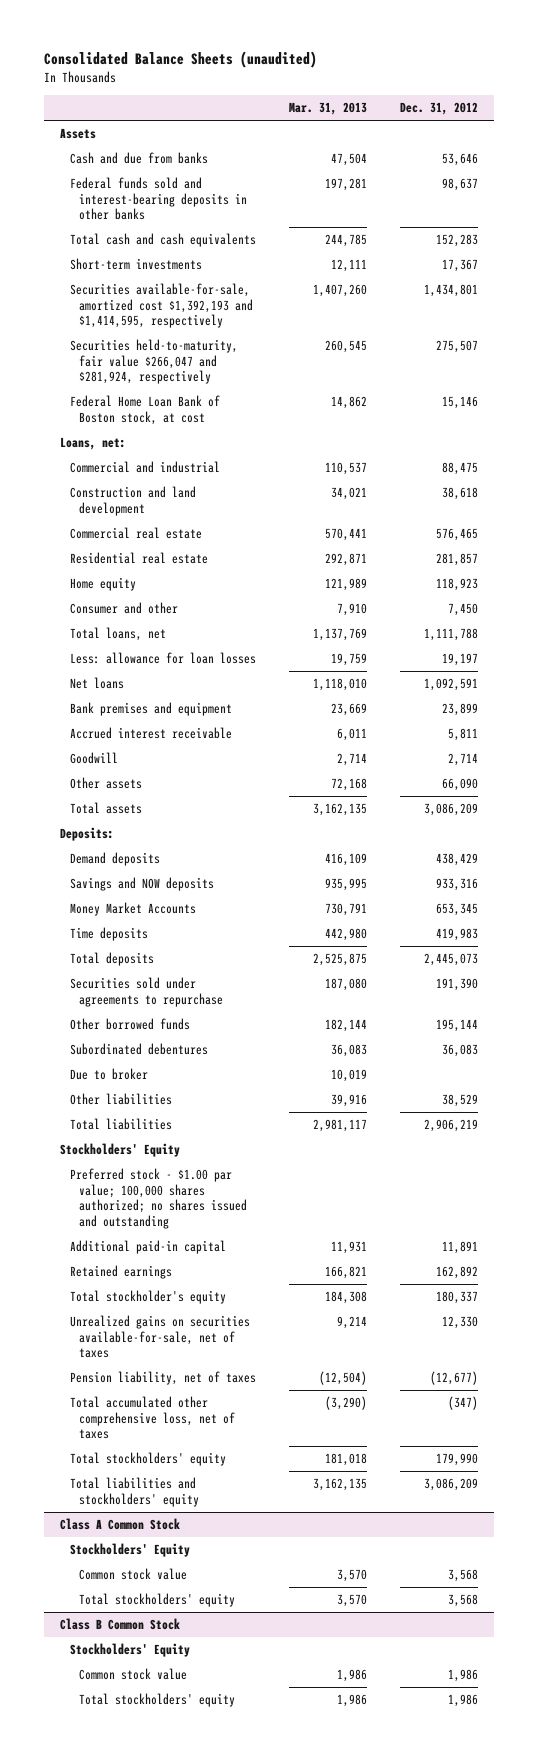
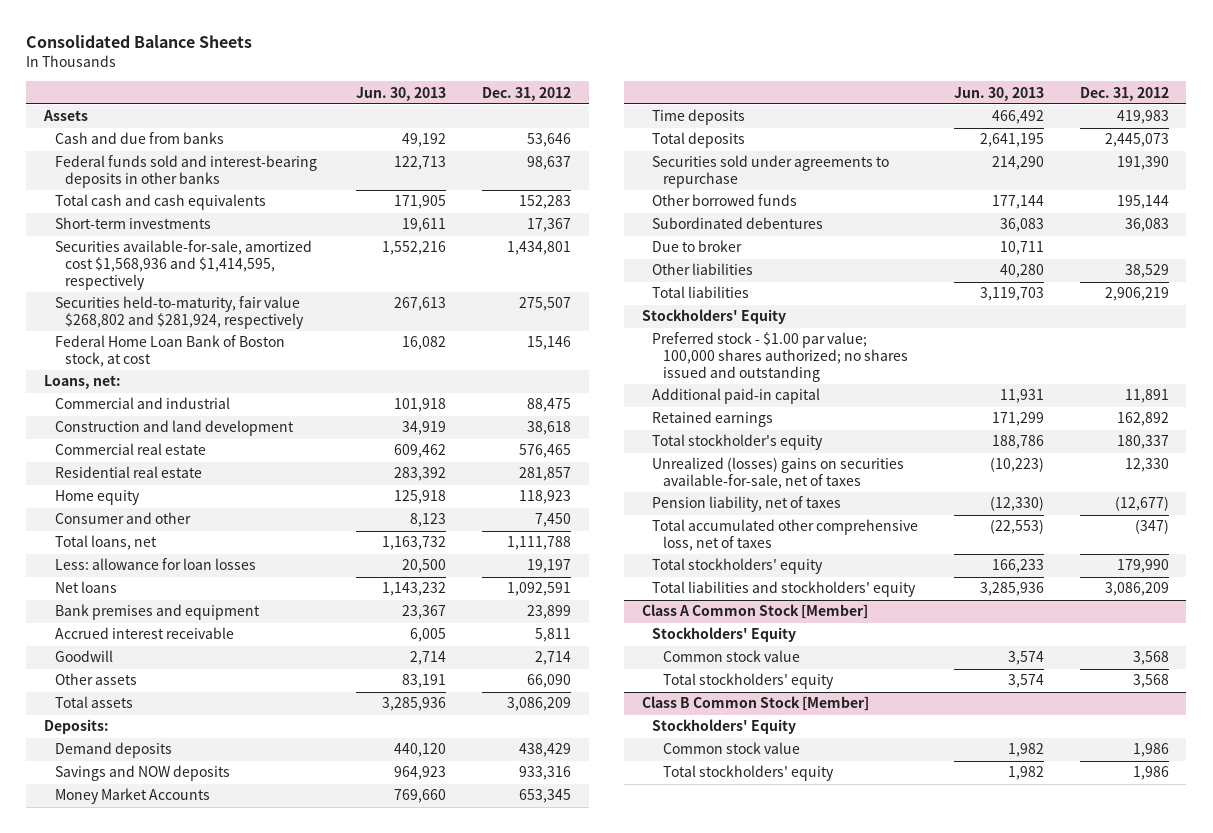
- Consolidated Balance Sheets (unaudited)
+ Consolidated Balance Sheets
- | Mar. 31, 2013 | Dec. 31, 2012
+ | Jun. 30, 2013 | Dec. 31, 2012
- Securities available-for-sale, amortized cost $1,392,193 and $1,414,595, respectively | 1,407,260 | 1,434,801
- Securities held-to-maturity, fair value $266,047 and $281,924, respectively | 260,545 | 275,507
+ Securities available-for-sale, amortized cost $1,568,936 and $1,414,595, respectively | 1,552,216 | 1,434,801
+ Securities held-to-maturity, fair value $268,802 and $281,924, respectively | 267,613 | 275,507
- Unrealized gains on securities available-for-sale, net of taxes | 9,214 | 12,330
+ Unrealized (losses) gains on securities available-for-sale, net of taxes | (10,223) | 12,330
- Class A Common Stock
+ Class A Common Stock [Member]
- Class B Common Stock
+ Class B Common Stock [Member]

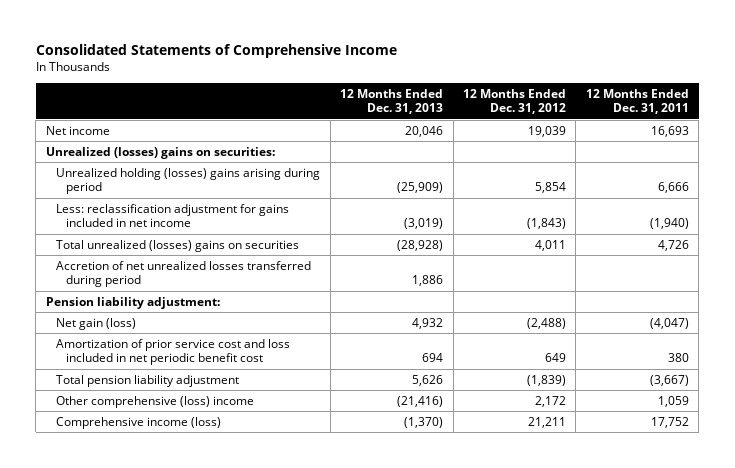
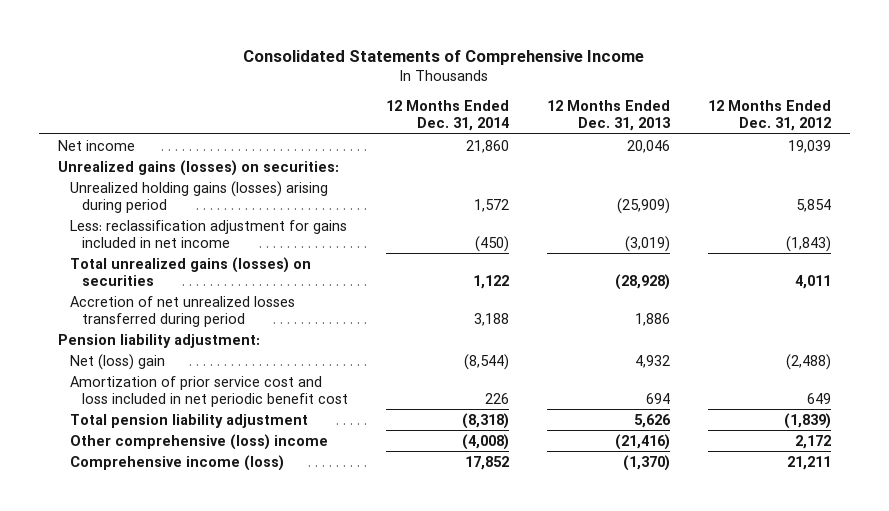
- | 12 Months Ended Dec. 31, 2013 | 12 Months Ended Dec. 31, 2012 | 12 Months Ended Dec. 31, 2011
+ | 12 Months Ended Dec. 31, 2014 | 12 Months Ended Dec. 31, 2013 | 12 Months Ended Dec. 31, 2012
- Unrealized (losses) gains on securities:
- Unrealized holding (losses) gains arising during period | (25,909) | 5,854 | 6,666
+ Unrealized gains (losses) on securities:
+ Unrealized holding gains (losses) arising during period | 1,572 | (25,909) | 5,854
- Total unrealized (losses) gains on securities | (28,928) | 4,011 | 4,726
+ Total unrealized gains (losses) on securities | 1,122 | (28,928) | 4,011
- Net gain (loss) | 4,932 | (2,488) | (4,047)
+ Net (loss) gain | (8,544) | 4,932 | (2,488)

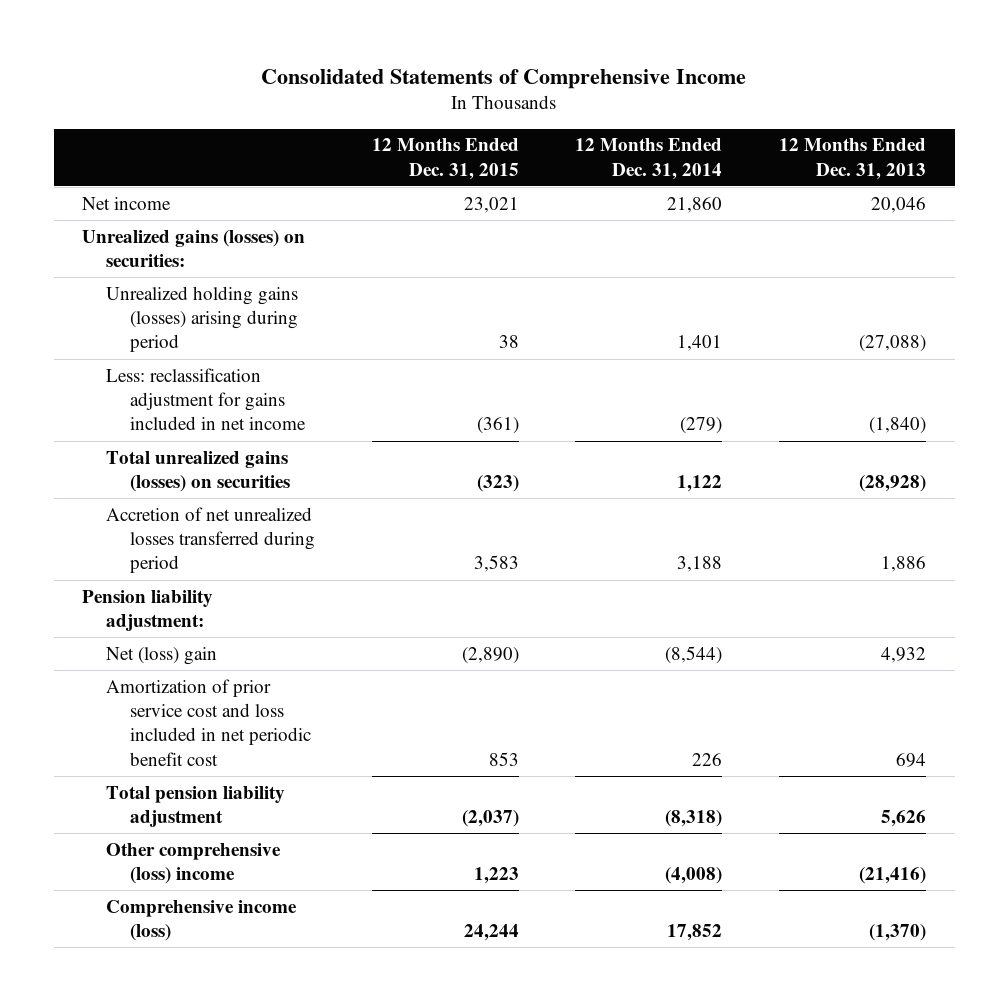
- | 12 Months Ended Dec. 31, 2014 | 12 Months Ended Dec. 31, 2013 | 12 Months Ended Dec. 31, 2012
+ | 12 Months Ended Dec. 31, 2015 | 12 Months Ended Dec. 31, 2014 | 12 Months Ended Dec. 31, 2013
- Unrealized holding gains (losses) arising during period | 1,572 | (25,909) | 5,854
- Less: reclassification adjustment for gains included in net income | (450) | (3,019) | (1,843)
+ Unrealized holding gains (losses) arising during period | 38 | 1,401 | (27,088)
+ Less: reclassification adjustment for gains included in net income | (361) | (279) | (1,840)

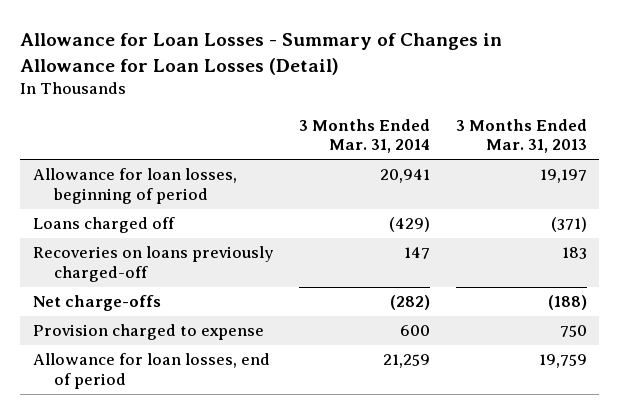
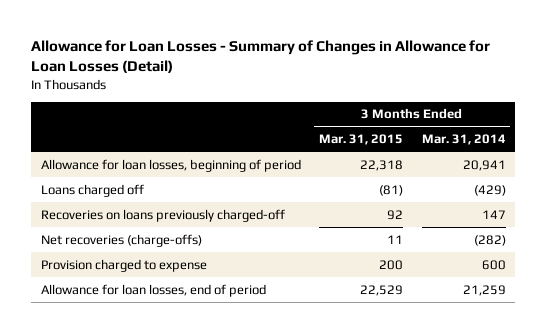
- | 3 Months Ended Mar. 31, 2014 | 3 Months Ended Mar. 31, 2013
+ | 3 Months Ended Mar. 31, 2015 | 3 Months Ended Mar. 31, 2014
- Net charge-offs | (282) | (188)
+ Net recoveries (charge-offs) | 11 | (282)

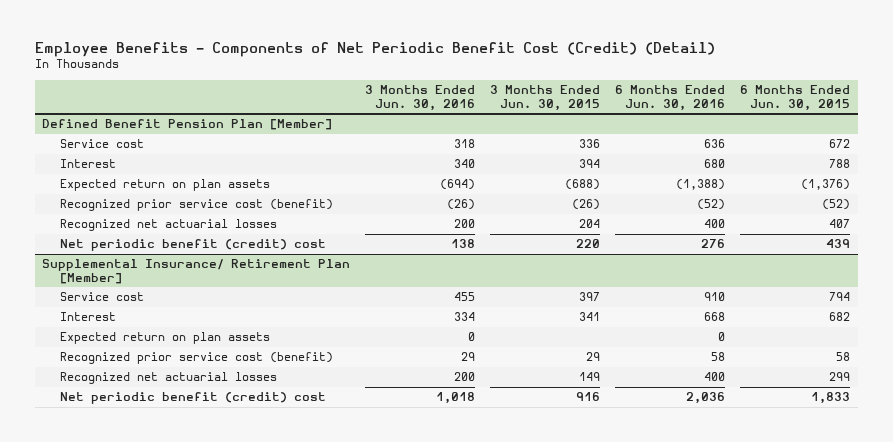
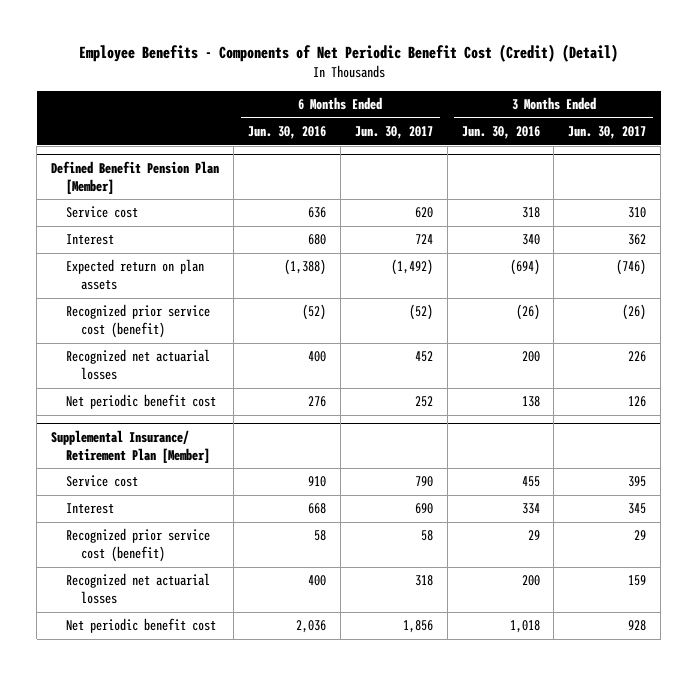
- | 3 Months Ended Jun. 30, 2016 | 3 Months Ended Jun. 30, 2015 | 6 Months Ended Jun. 30, 2016 | 6 Months Ended Jun. 30, 2015
+ | 6 Months Ended Jun. 30, 2016 | 6 Months Ended Jun. 30, 2017 | 3 Months Ended Jun. 30, 2016 | 3 Months Ended Jun. 30, 2017
@ Defined Benefit Pension Plan [Member]
- Net periodic benefit (credit) cost | 138 | 220 | 276 | 439
+ Net periodic benefit cost | 276 | 252 | 138 | 126
@ Supplemental Insurance/ Retirement Plan [Member]
- Expected return on plan assets | 0 | | 0 |
- Net periodic benefit (credit) cost | 1,018 | 916 | 2,036 | 1,833
+ Net periodic benefit cost | 2,036 | 1,856 | 1,018 | 928

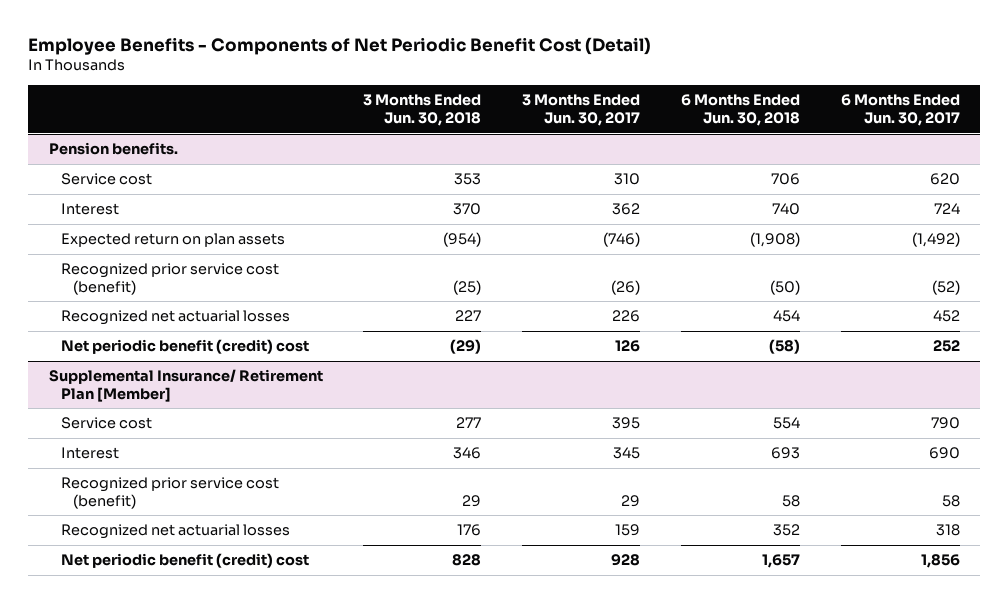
- Employee Benefits - Components of Net Periodic Benefit Cost (Credit) (Detail)
+ Employee Benefits - Components of Net Periodic Benefit Cost (Detail)
- | 6 Months Ended Jun. 30, 2016 | 6 Months Ended Jun. 30, 2017 | 3 Months Ended Jun. 30, 2016 | 3 Months Ended Jun. 30, 2017
+ | 3 Months Ended Jun. 30, 2018 | 3 Months Ended Jun. 30, 2017 | 6 Months Ended Jun. 30, 2018 | 6 Months Ended Jun. 30, 2017
- Defined Benefit Pension Plan [Member]
+ Pension benefits.
- Net periodic benefit cost | 276 | 252 | 138 | 126
+ Net periodic benefit (credit) cost | (29) | 126 | (58) | 252
@ Supplemental Insurance/ Retirement Plan [Member]
- Net periodic benefit cost | 2,036 | 1,856 | 1,018 | 928
+ Net periodic benefit (credit) cost | 828 | 928 | 1,657 | 1,856

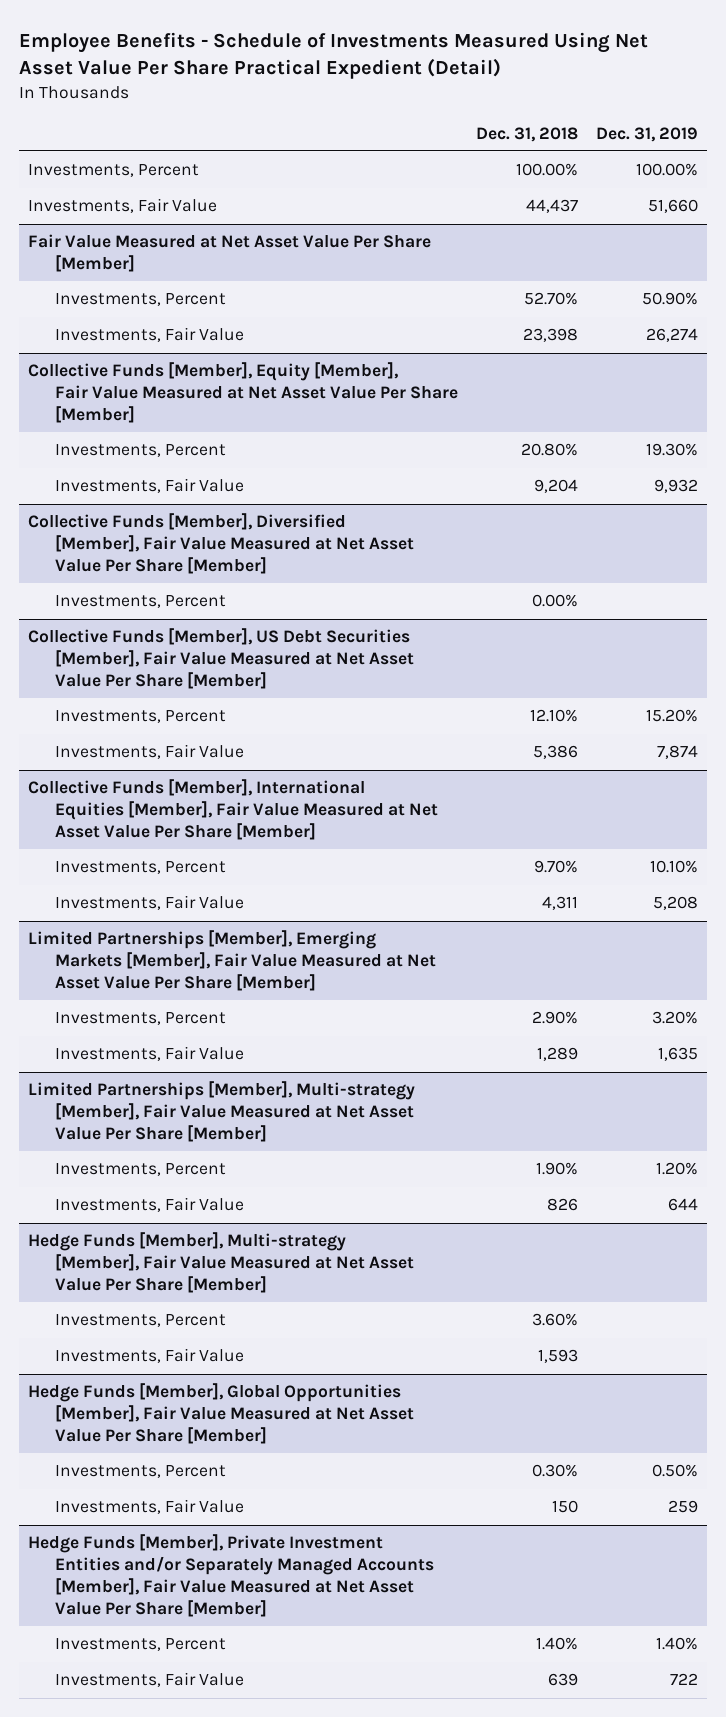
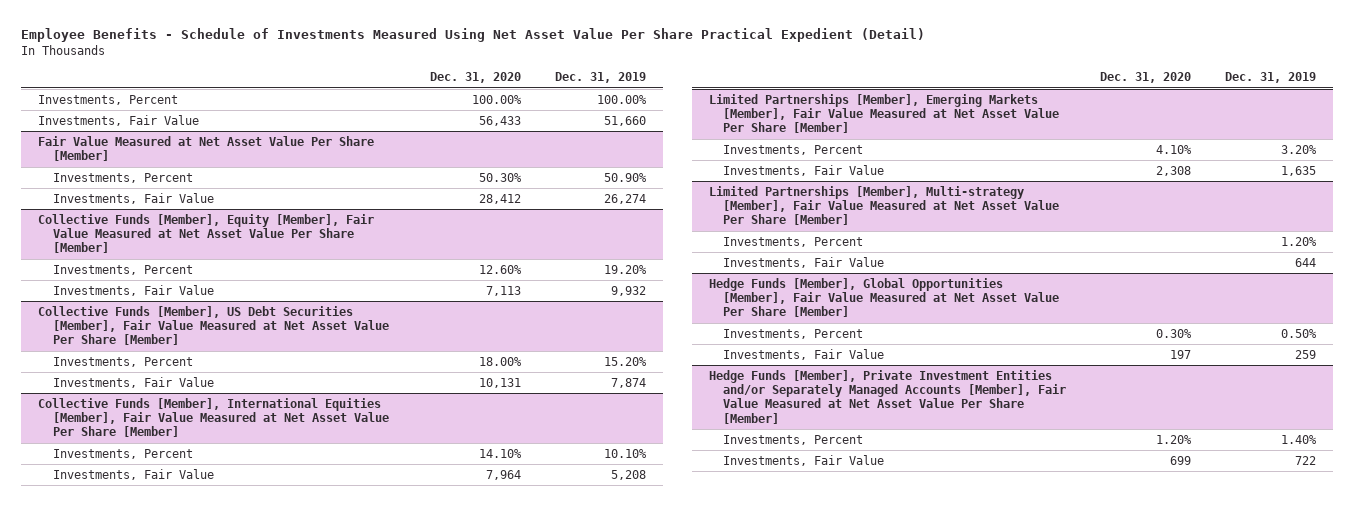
- | Dec. 31, 2018 | Dec. 31, 2019
+ | Dec. 31, 2020 | Dec. 31, 2019
@ Collective Funds [Member], Equity [Member], Fair Value Measured at Net Asset Value Per Share [Member]
- Investments, Percent | 20.80% | 19.30%
+ Investments, Percent | 12.60% | 19.20%
- Collective Funds [Member], Diversified [Member], Fair Value Measured at Net Asset Value Per Share [Member]
- Investments, Percent | 0.00% |
- Hedge Funds [Member], Multi-strategy [Member], Fair Value Measured at Net Asset Value Per Share [Member]
- Investments, Percent | 3.60% |
- Investments, Fair Value | 1,593 |

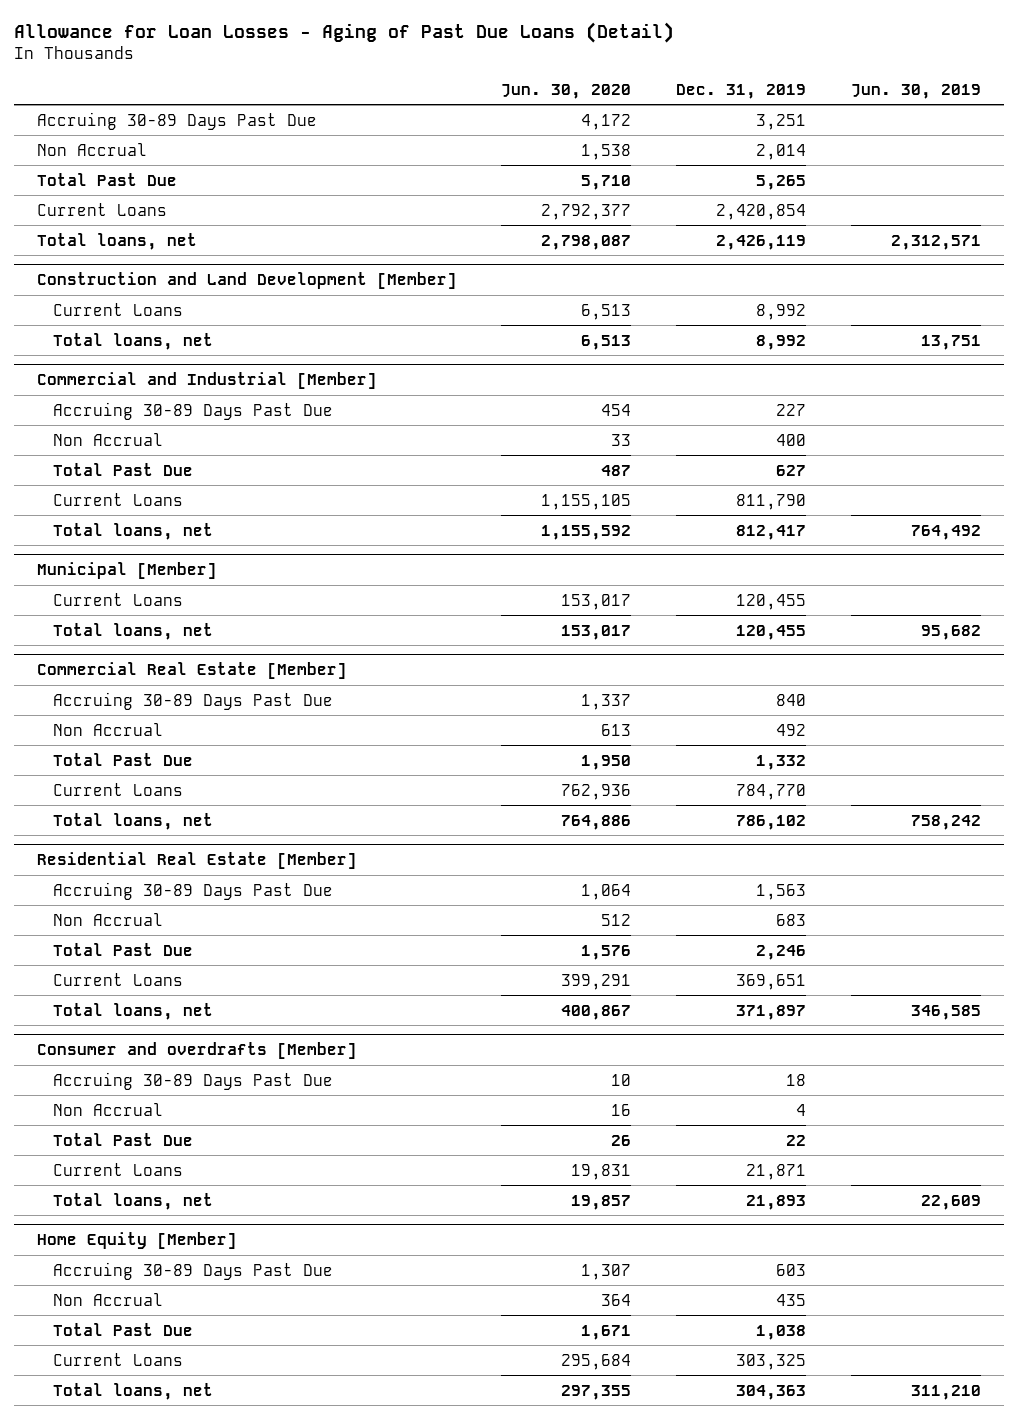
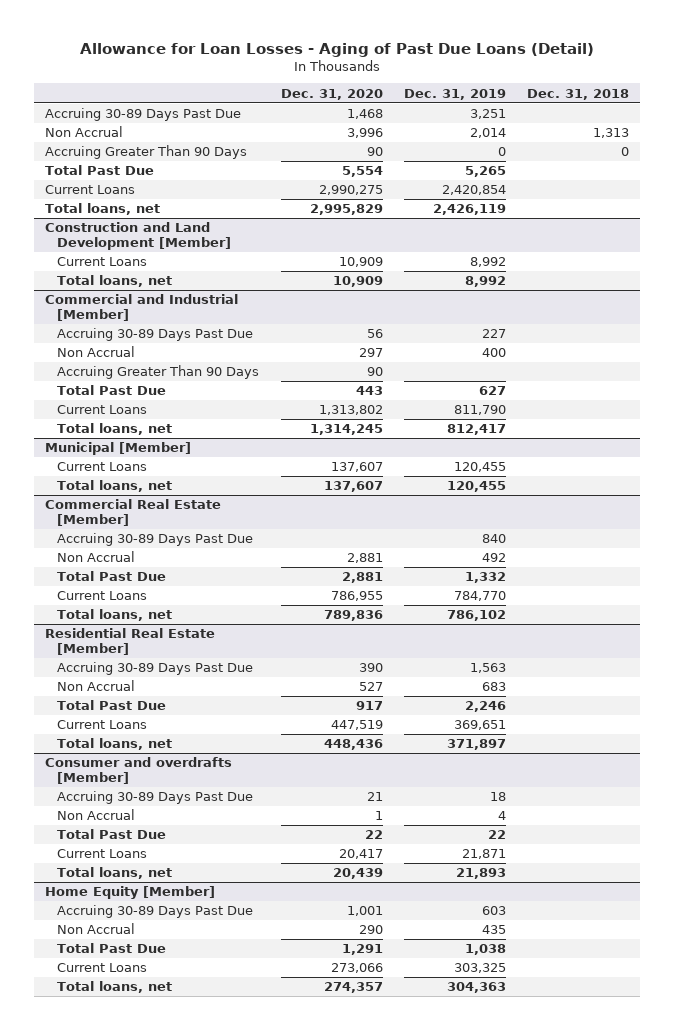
- | Jun. 30, 2020 | Dec. 31, 2019 | Jun. 30, 2019
+ | Dec. 31, 2020 | Dec. 31, 2019 | Dec. 31, 2018
+ Accruing Greater Than 90 Days | 90 | 0 | 0
@ Commercial and Industrial [Member]
+ Accruing Greater Than 90 Days | 90 | |

